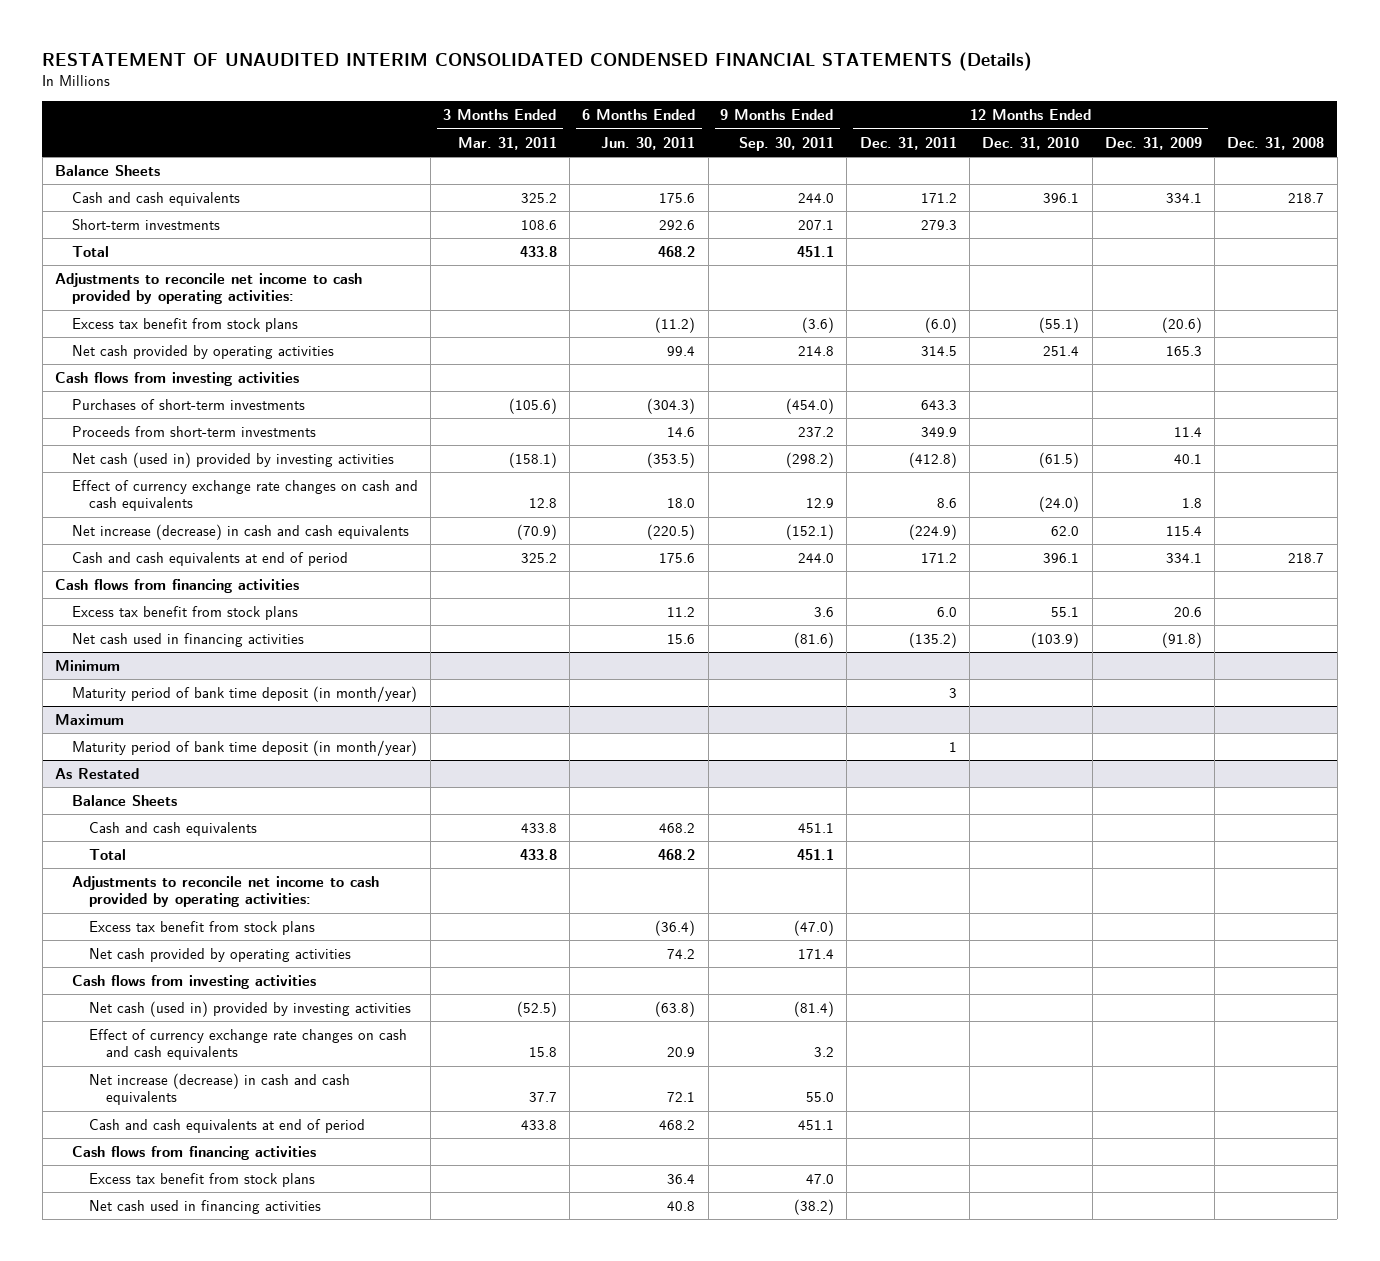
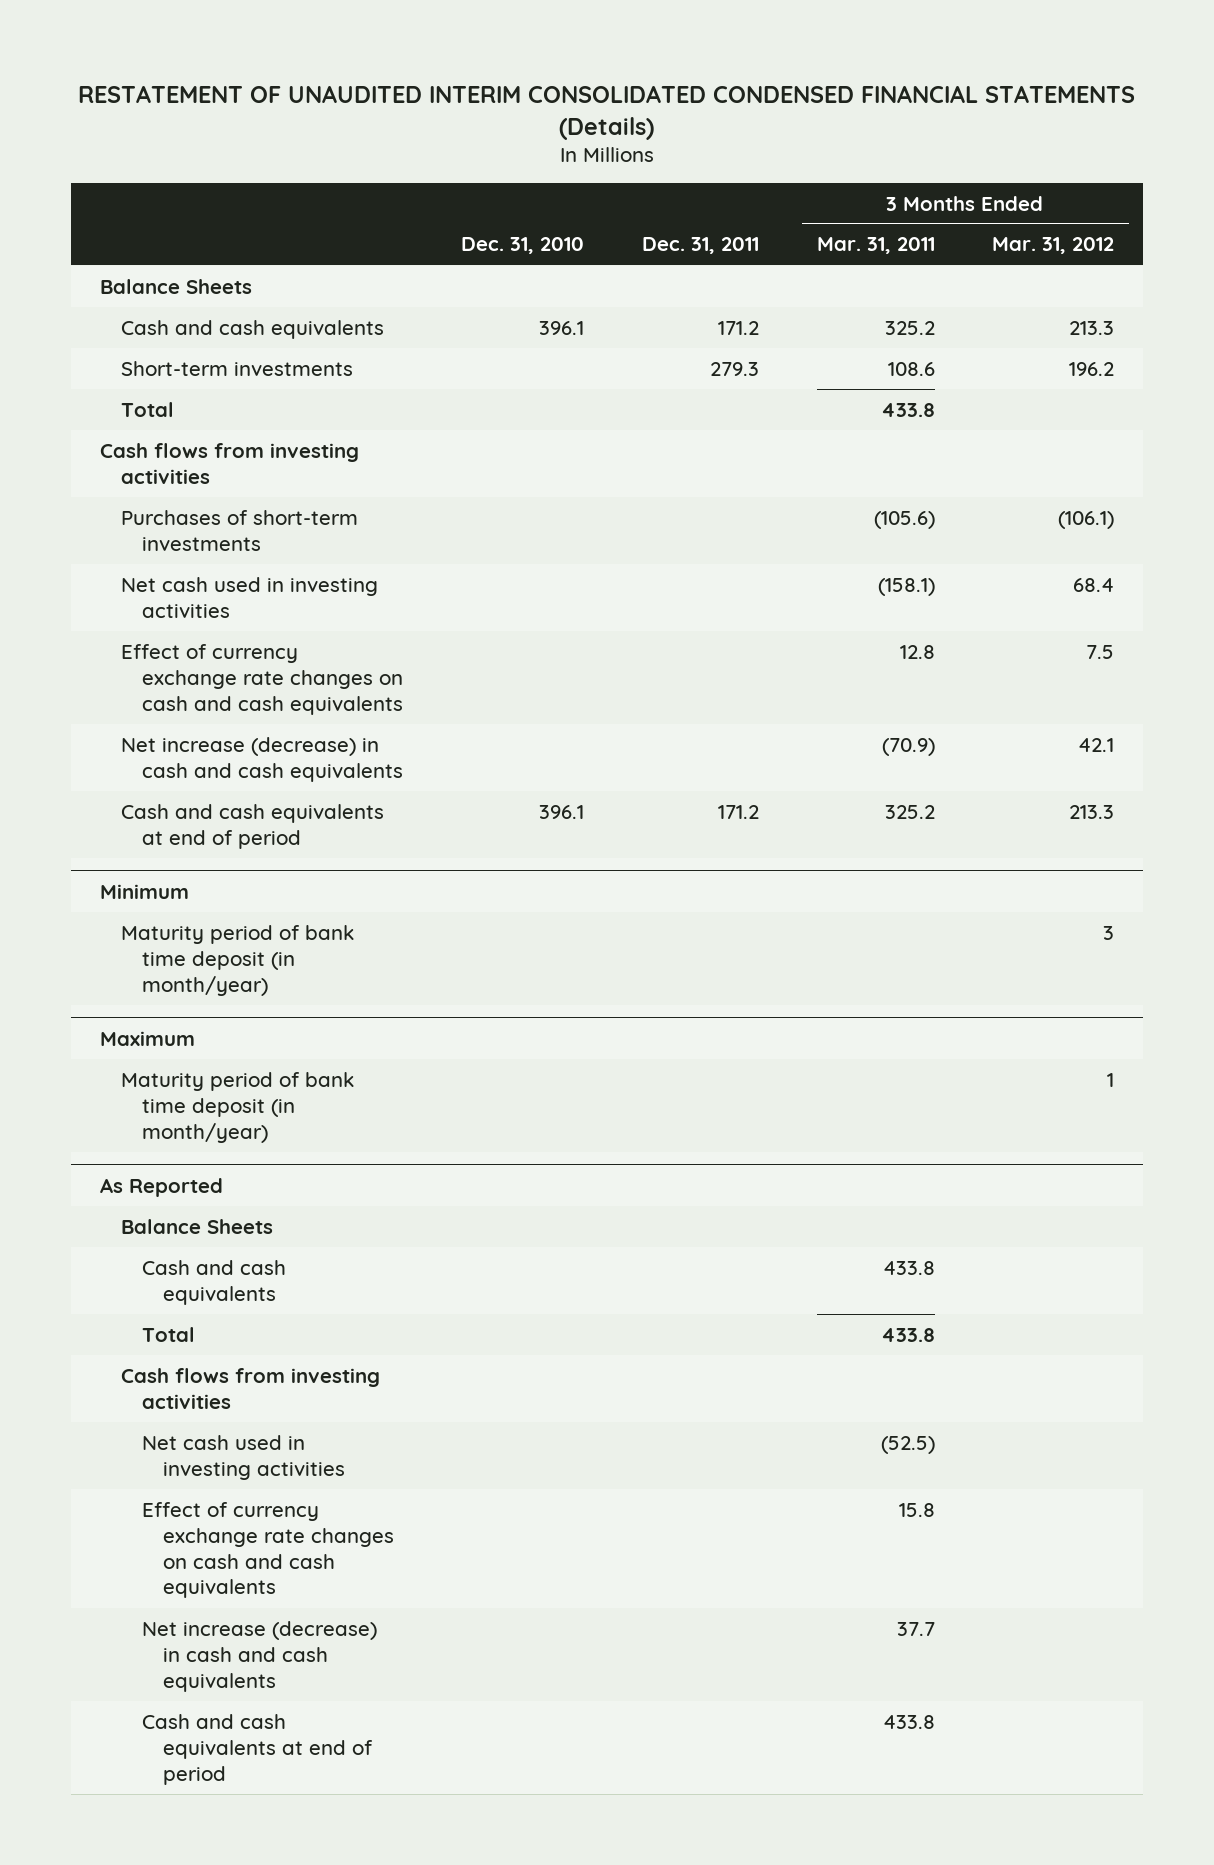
- | 3 Months Ended Mar. 31, 2011 | 6 Months Ended Jun. 30, 2011 | 9 Months Ended Sep. 30, 2011 | 12 Months Ended Dec. 31, 2011 | 12 Months Ended Dec. 31, 2010 | 12 Months Ended Dec. 31, 2009 | Dec. 31, 2008
+ | Dec. 31, 2010 | Dec. 31, 2011 | 3 Months Ended Mar. 31, 2011 | 3 Months Ended Mar. 31, 2012
- Adjustments to reconcile net income to cash provided by operating activities:
- Excess tax benefit from stock plans | | (11.2) | (3.6) | (6.0) | (55.1) | (20.6) |
- Net cash provided by operating activities | | 99.4 | 214.8 | 314.5 | 251.4 | 165.3 |
- Proceeds from short-term investments | | 14.6 | 237.2 | 349.9 | | 11.4 |
- Net cash (used in) provided by investing activities | (158.1) | (353.5) | (298.2) | (412.8) | (61.5) | 40.1 |
+ Net cash used in investing activities | | | (158.1) | 68.4
- Cash flows from financing activities
- Excess tax benefit from stock plans | | 11.2 | 3.6 | 6.0 | 55.1 | 20.6 |
- Net cash used in financing activities | | 15.6 | (81.6) | (135.2) | (103.9) | (91.8) |
- As Restated
+ As Reported
- Adjustments to reconcile net income to cash provided by operating activities:
- Excess tax benefit from stock plans | | (36.4) | (47.0) | | | |
- Net cash provided by operating activities | | 74.2 | 171.4 | | | |
- Net cash (used in) provided by investing activities | (52.5) | (63.8) | (81.4) | | | |
+ Net cash used in investing activities | | | (52.5) |
- Cash flows from financing activities
- Excess tax benefit from stock plans | | 36.4 | 47.0 | | | |
- Net cash used in financing activities | | 40.8 | (38.2) | | | |

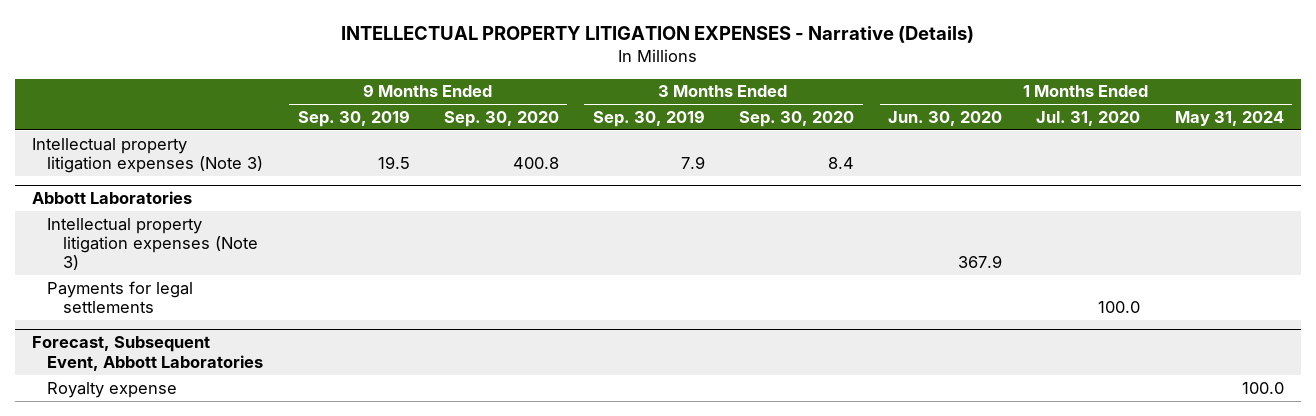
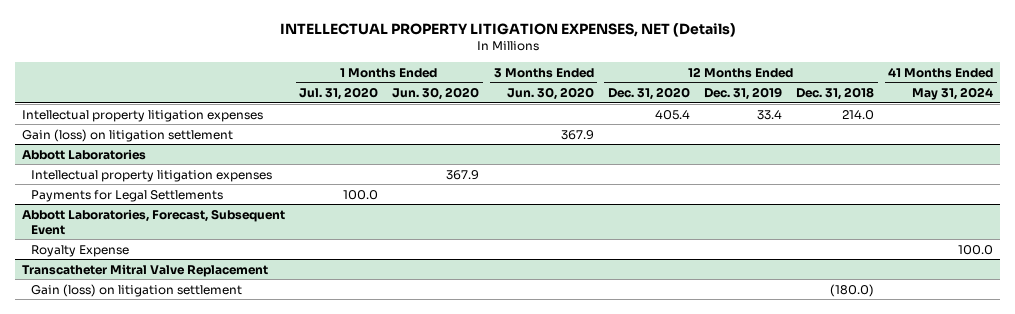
- INTELLECTUAL PROPERTY LITIGATION EXPENSES - Narrative (Details)
+ INTELLECTUAL PROPERTY LITIGATION EXPENSES, NET (Details)
- | 9 Months Ended Sep. 30, 2019 | 9 Months Ended Sep. 30, 2020 | 3 Months Ended Sep. 30, 2019 | 3 Months Ended Sep. 30, 2020 | 1 Months Ended Jun. 30, 2020 | 1 Months Ended Jul. 31, 2020 | 1 Months Ended May 31, 2024
+ | 1 Months Ended Jul. 31, 2020 | 1 Months Ended Jun. 30, 2020 | 3 Months Ended Jun. 30, 2020 | 12 Months Ended Dec. 31, 2020 | 12 Months Ended Dec. 31, 2019 | 12 Months Ended Dec. 31, 2018 | 41 Months Ended May 31, 2024
- Intellectual property litigation expenses (Note 3) | 19.5 | 400.8 | 7.9 | 8.4 | | |
+ Intellectual property litigation expenses | | | | 405.4 | 33.4 | 214.0 |
+ Gain (loss) on litigation settlement | | | 367.9 | | | |
@ Abbott Laboratories
- Intellectual property litigation expenses (Note 3) | | | | | 367.9 | |
- Payments for legal settlements | | | | | | 100.0 |
- Forecast, Subsequent Event, Abbott Laboratories
- Royalty expense | | | | | | | 100.0
@ Abbott Laboratories
+ Intellectual property litigation expenses | | 367.9 | | | | |
+ Payments for Legal Settlements | 100.0 | | | | | |
+ Abbott Laboratories, Forecast, Subsequent Event
+ Royalty Expense | | | | | | | 100.0
+ Transcatheter Mitral Valve Replacement
+ Gain (loss) on litigation settlement | | | | | | (180.0) |

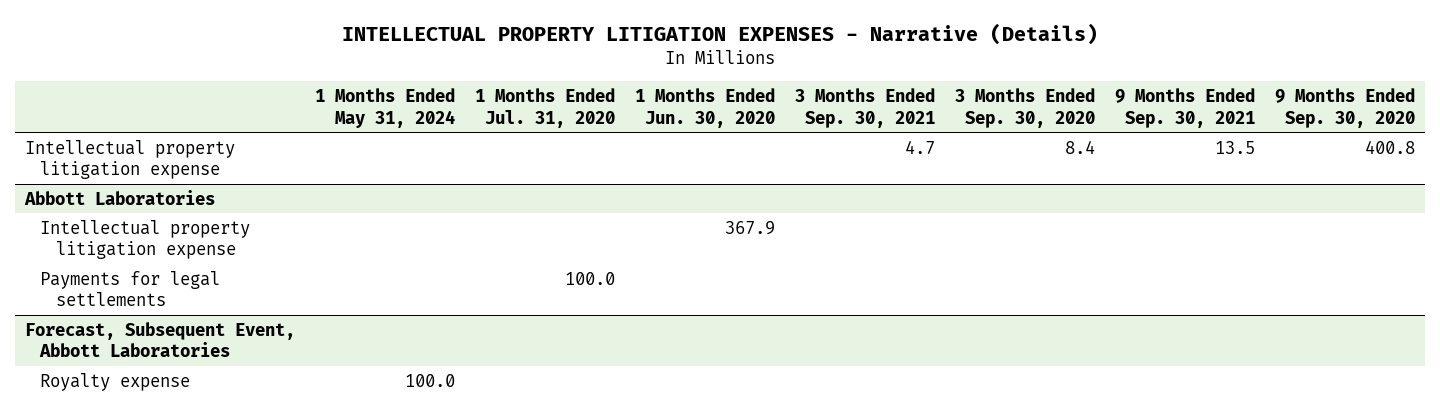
- INTELLECTUAL PROPERTY LITIGATION EXPENSES, NET (Details)
+ INTELLECTUAL PROPERTY LITIGATION EXPENSES - Narrative (Details)
- | 1 Months Ended Jul. 31, 2020 | 1 Months Ended Jun. 30, 2020 | 3 Months Ended Jun. 30, 2020 | 12 Months Ended Dec. 31, 2020 | 12 Months Ended Dec. 31, 2019 | 12 Months Ended Dec. 31, 2018 | 41 Months Ended May 31, 2024
+ | 1 Months Ended May 31, 2024 | 1 Months Ended Jul. 31, 2020 | 1 Months Ended Jun. 30, 2020 | 3 Months Ended Sep. 30, 2021 | 3 Months Ended Sep. 30, 2020 | 9 Months Ended Sep. 30, 2021 | 9 Months Ended Sep. 30, 2020
- Intellectual property litigation expenses | | | | 405.4 | 33.4 | 214.0 |
- Gain (loss) on litigation settlement | | | 367.9 | | | |
+ Intellectual property litigation expense | | | | 4.7 | 8.4 | 13.5 | 400.8
@ Abbott Laboratories
- Intellectual property litigation expenses | | 367.9 | | | | |
- Payments for Legal Settlements | 100.0 | | | | | |
- Abbott Laboratories, Forecast, Subsequent Event
- Royalty Expense | | | | | | | 100.0
- Transcatheter Mitral Valve Replacement
- Gain (loss) on litigation settlement | | | | | | (180.0) |
@ Abbott Laboratories
+ Intellectual property litigation expense | | | 367.9 | | | |
+ Payments for legal settlements | | 100.0 | | | | |
+ Forecast, Subsequent Event, Abbott Laboratories
+ Royalty expense | 100.0 | | | | | |

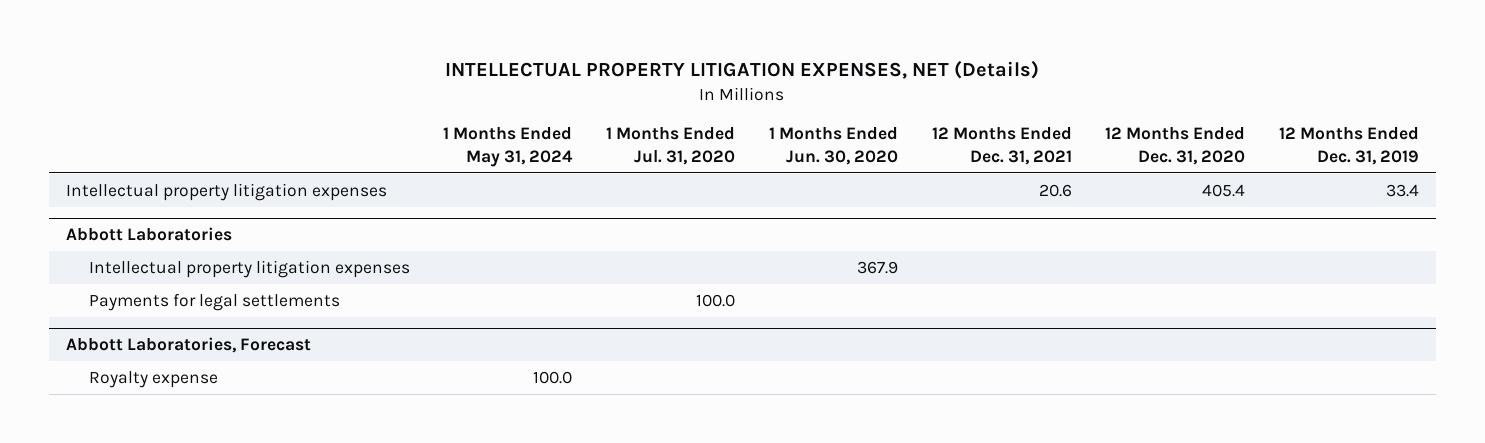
- INTELLECTUAL PROPERTY LITIGATION EXPENSES - Narrative (Details)
+ INTELLECTUAL PROPERTY LITIGATION EXPENSES, NET (Details)
- | 1 Months Ended May 31, 2024 | 1 Months Ended Jul. 31, 2020 | 1 Months Ended Jun. 30, 2020 | 3 Months Ended Sep. 30, 2021 | 3 Months Ended Sep. 30, 2020 | 9 Months Ended Sep. 30, 2021 | 9 Months Ended Sep. 30, 2020
+ | 1 Months Ended May 31, 2024 | 1 Months Ended Jul. 31, 2020 | 1 Months Ended Jun. 30, 2020 | 12 Months Ended Dec. 31, 2021 | 12 Months Ended Dec. 31, 2020 | 12 Months Ended Dec. 31, 2019
- Intellectual property litigation expense | | | | 4.7 | 8.4 | 13.5 | 400.8
+ Intellectual property litigation expenses | | | | 20.6 | 405.4 | 33.4
@ Abbott Laboratories
- Intellectual property litigation expense | | | 367.9 | | | |
+ Intellectual property litigation expenses | | | 367.9 | | |
- Forecast, Subsequent Event, Abbott Laboratories
+ Abbott Laboratories, Forecast

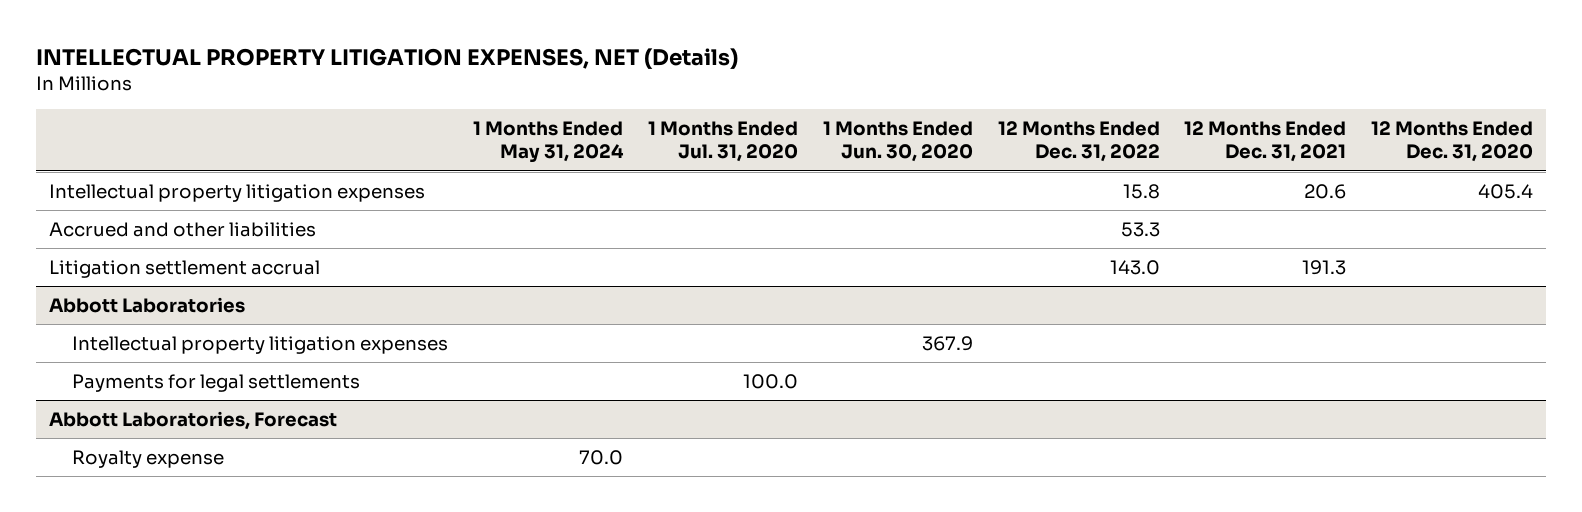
- | 1 Months Ended May 31, 2024 | 1 Months Ended Jul. 31, 2020 | 1 Months Ended Jun. 30, 2020 | 12 Months Ended Dec. 31, 2021 | 12 Months Ended Dec. 31, 2020 | 12 Months Ended Dec. 31, 2019
+ | 1 Months Ended May 31, 2024 | 1 Months Ended Jul. 31, 2020 | 1 Months Ended Jun. 30, 2020 | 12 Months Ended Dec. 31, 2022 | 12 Months Ended Dec. 31, 2021 | 12 Months Ended Dec. 31, 2020
+ Accrued and other liabilities | | | | 53.3 | |
+ Litigation settlement accrual | | | | 143.0 | 191.3 |
@ Abbott Laboratories, Forecast
- Royalty expense | 100.0 | | | | |
+ Royalty expense | 70.0 | | | | |

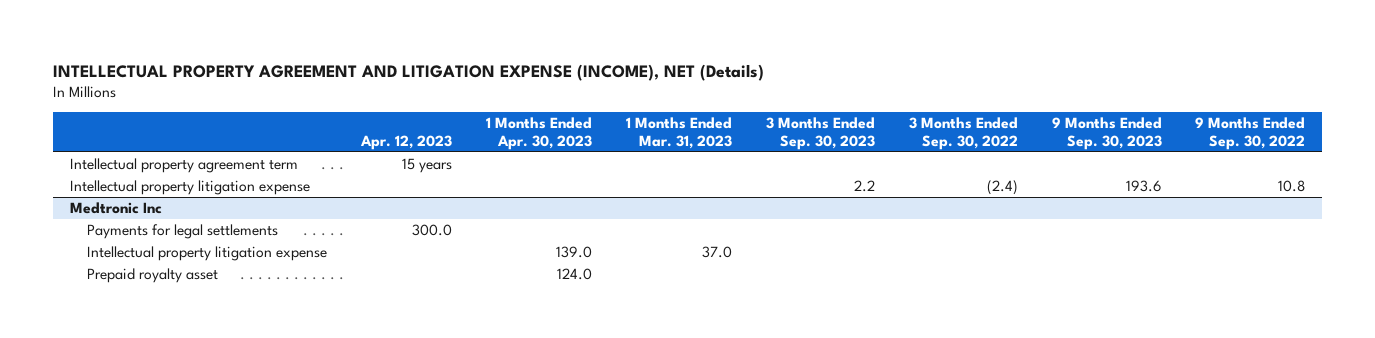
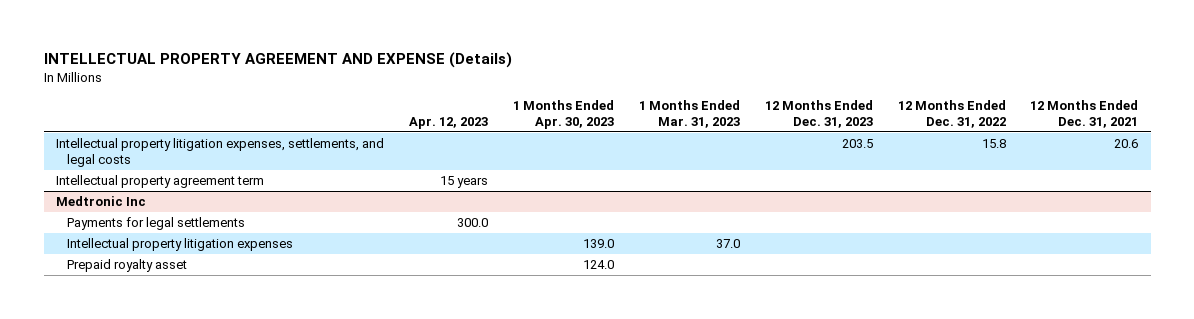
- INTELLECTUAL PROPERTY AGREEMENT AND LITIGATION EXPENSE (INCOME), NET (Details)
+ INTELLECTUAL PROPERTY AGREEMENT AND EXPENSE (Details)
- | Apr. 12, 2023 | 1 Months Ended Apr. 30, 2023 | 1 Months Ended Mar. 31, 2023 | 3 Months Ended Sep. 30, 2023 | 3 Months Ended Sep. 30, 2022 | 9 Months Ended Sep. 30, 2023 | 9 Months Ended Sep. 30, 2022
+ | Apr. 12, 2023 | 1 Months Ended Apr. 30, 2023 | 1 Months Ended Mar. 31, 2023 | 12 Months Ended Dec. 31, 2023 | 12 Months Ended Dec. 31, 2022 | 12 Months Ended Dec. 31, 2021
+ Intellectual property litigation expenses, settlements, and legal costs | | | | 203.5 | 15.8 | 20.6
- Intellectual property litigation expense | | | | 2.2 | (2.4) | 193.6 | 10.8
@ Medtronic Inc
- Intellectual property litigation expense | | 139.0 | 37.0 | | | |
+ Intellectual property litigation expenses | | 139.0 | 37.0 | | |

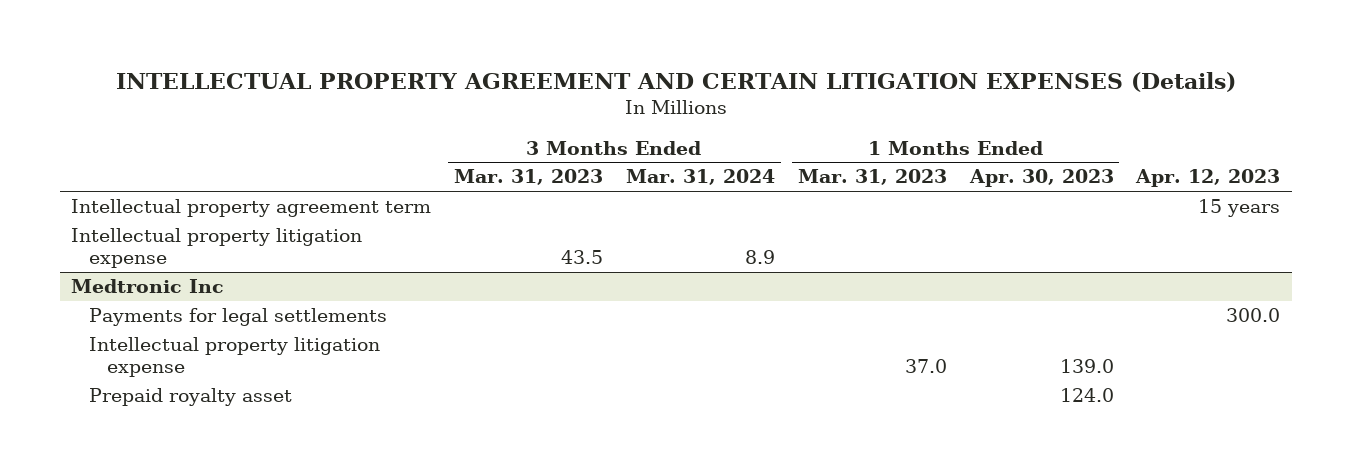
- INTELLECTUAL PROPERTY AGREEMENT AND EXPENSE (Details)
+ INTELLECTUAL PROPERTY AGREEMENT AND CERTAIN LITIGATION EXPENSES (Details)
- | Apr. 12, 2023 | 1 Months Ended Apr. 30, 2023 | 1 Months Ended Mar. 31, 2023 | 12 Months Ended Dec. 31, 2023 | 12 Months Ended Dec. 31, 2022 | 12 Months Ended Dec. 31, 2021
+ | 3 Months Ended Mar. 31, 2023 | 3 Months Ended Mar. 31, 2024 | 1 Months Ended Mar. 31, 2023 | 1 Months Ended Apr. 30, 2023 | Apr. 12, 2023
- Intellectual property litigation expenses, settlements, and legal costs | | | | 203.5 | 15.8 | 20.6
+ Intellectual property litigation expense | 43.5 | 8.9 | | |
@ Medtronic Inc
- Intellectual property litigation expenses | | 139.0 | 37.0 | | |
+ Intellectual property litigation expense | | | 37.0 | 139.0 |

